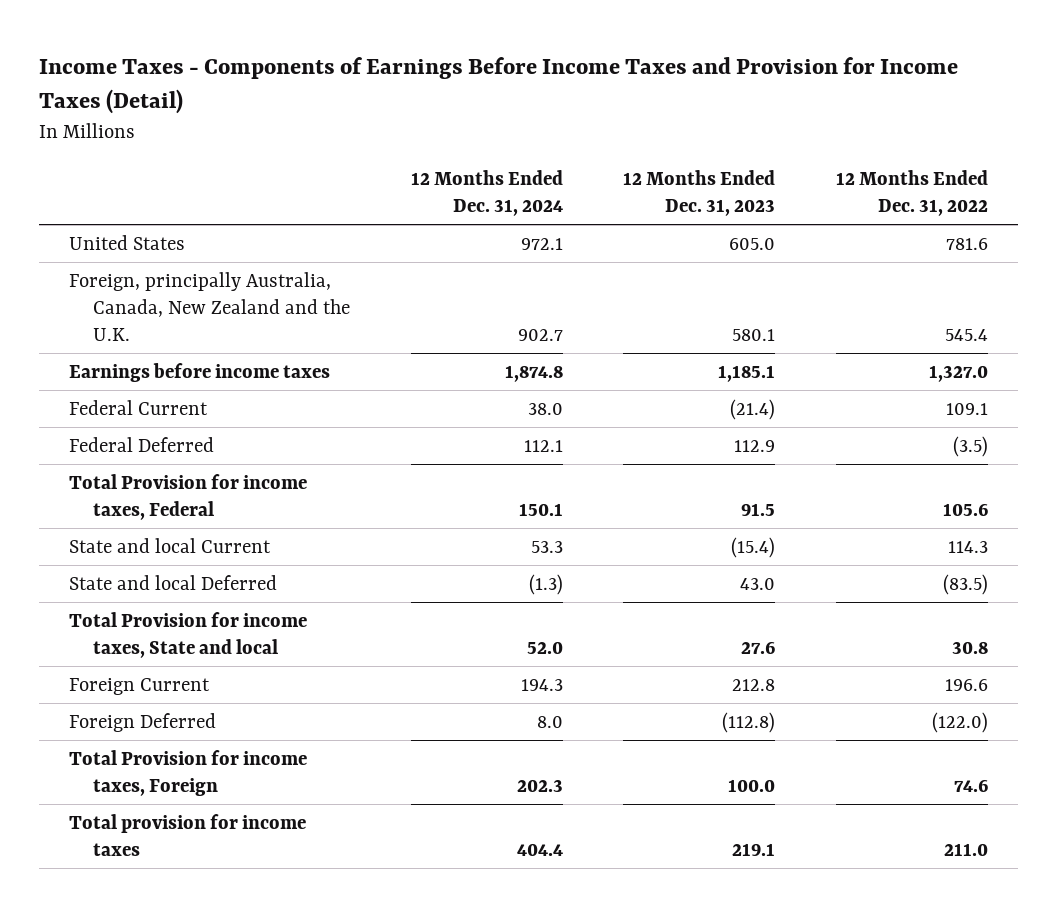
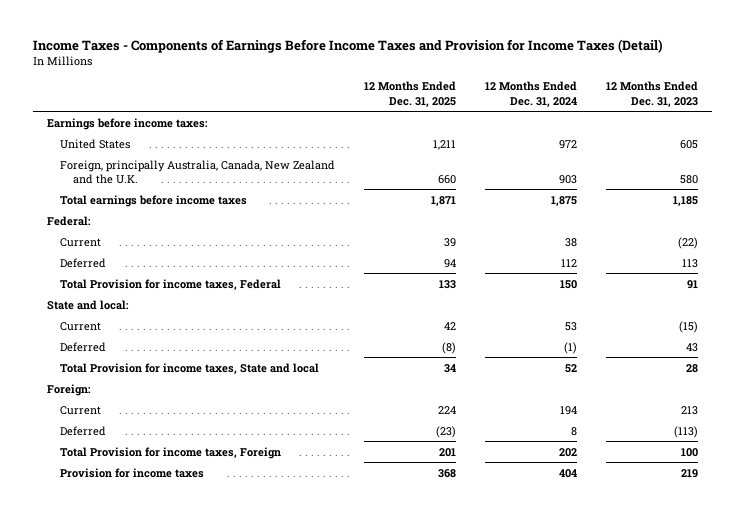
- | 12 Months Ended Dec. 31, 2024 | 12 Months Ended Dec. 31, 2023 | 12 Months Ended Dec. 31, 2022
+ | 12 Months Ended Dec. 31, 2025 | 12 Months Ended Dec. 31, 2024 | 12 Months Ended Dec. 31, 2023
- United States | 972.1 | 605.0 | 781.6
- Foreign, principally Australia, Canada, New Zealand and the U.K. | 902.7 | 580.1 | 545.4
- Earnings before income taxes | 1,874.8 | 1,185.1 | 1,327.0
- Federal Current | 38.0 | (21.4) | 109.1
- Federal Deferred | 112.1 | 112.9 | (3.5)
- Total Provision for income taxes, Federal | 150.1 | 91.5 | 105.6
- State and local Current | 53.3 | (15.4) | 114.3
- State and local Deferred | (1.3) | 43.0 | (83.5)
- Total Provision for income taxes, State and local | 52.0 | 27.6 | 30.8
- Foreign Current | 194.3 | 212.8 | 196.6
- Foreign Deferred | 8.0 | (112.8) | (122.0)
- Total Provision for income taxes, Foreign | 202.3 | 100.0 | 74.6
- Total provision for income taxes | 404.4 | 219.1 | 211.0
+ Earnings before income taxes:
+ United States | 1,211 | 972 | 605
+ Foreign, principally Australia, Canada, New Zealand and the U.K. | 660 | 903 | 580
+ Total earnings before income taxes | 1,871 | 1,875 | 1,185
+ Federal:
+ Current | 39 | 38 | (22)
+ Deferred | 94 | 112 | 113
+ Total Provision for income taxes, Federal | 133 | 150 | 91
+ State and local:
+ Current | 42 | 53 | (15)
+ Deferred | (8) | (1) | 43
+ Total Provision for income taxes, State and local | 34 | 52 | 28
+ Foreign:
+ Current | 224 | 194 | 213
+ Deferred | (23) | 8 | (113)
+ Total Provision for income taxes, Foreign | 201 | 202 | 100
+ Provision for income taxes | 368 | 404 | 219

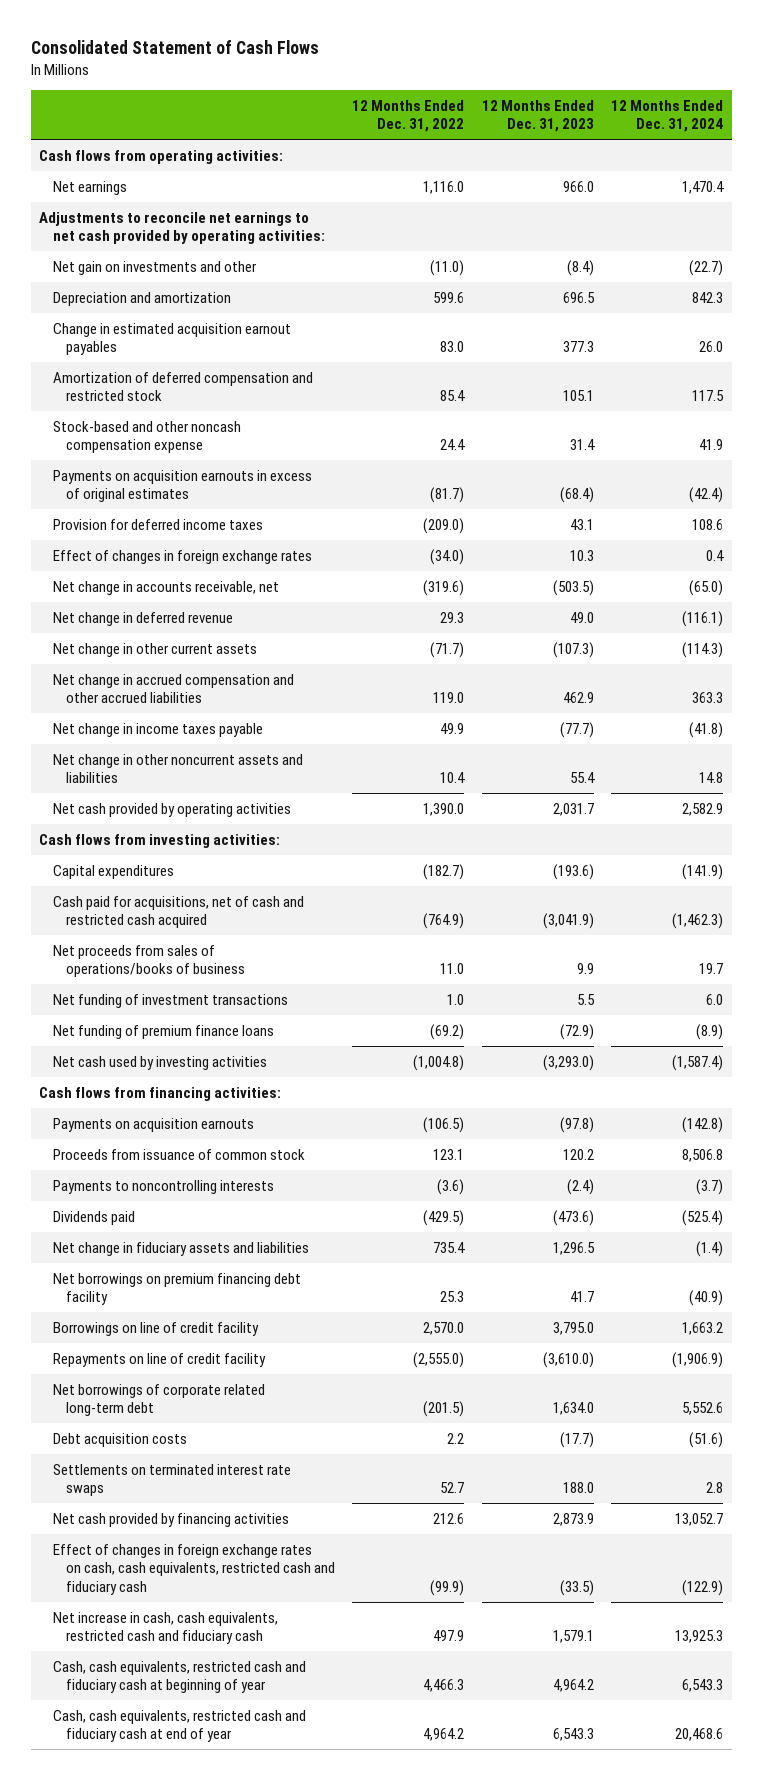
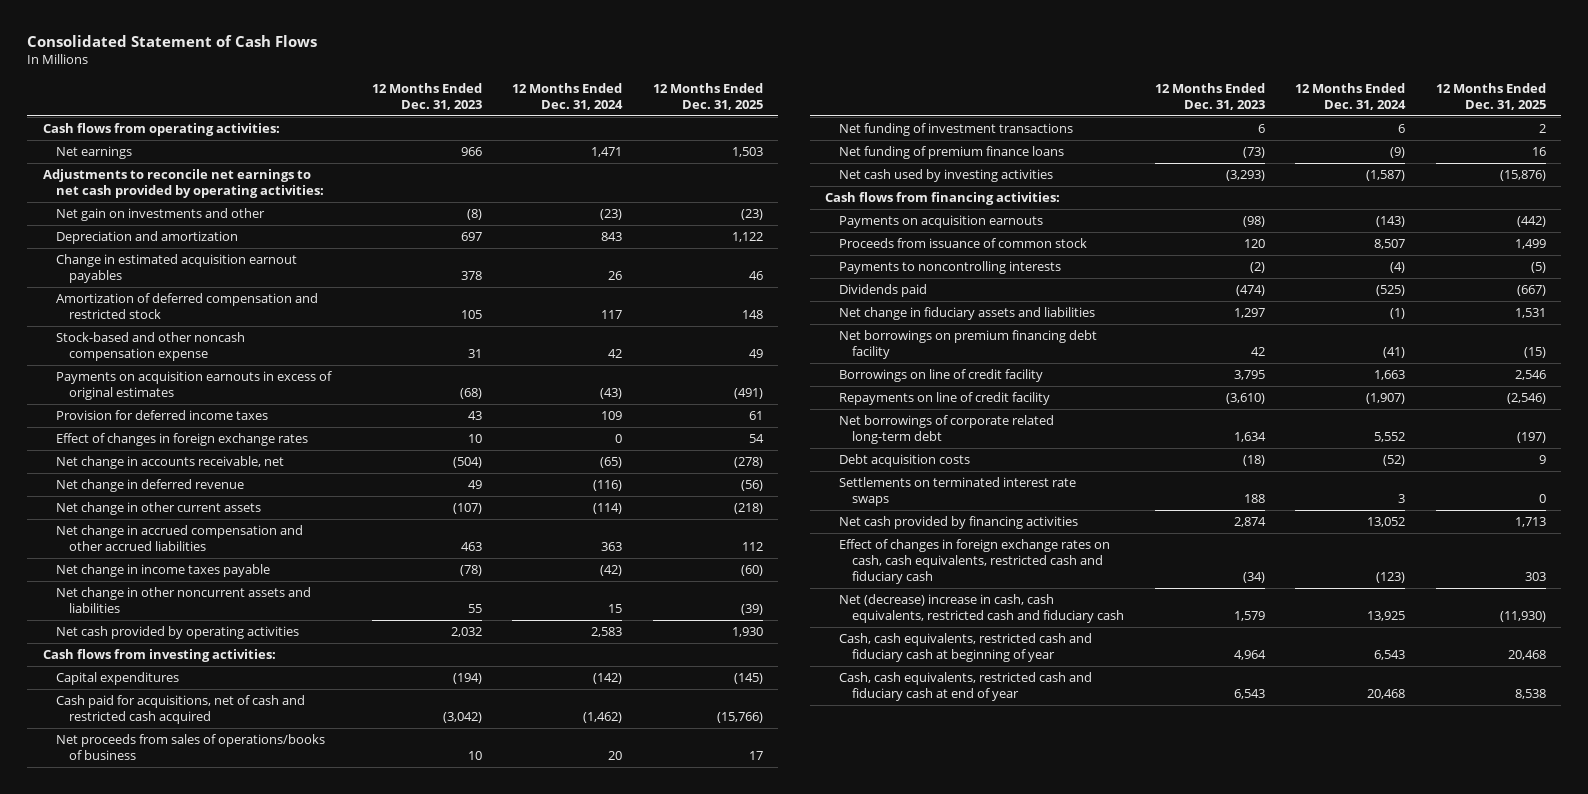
- | 12 Months Ended Dec. 31, 2022 | 12 Months Ended Dec. 31, 2023 | 12 Months Ended Dec. 31, 2024
+ | 12 Months Ended Dec. 31, 2023 | 12 Months Ended Dec. 31, 2024 | 12 Months Ended Dec. 31, 2025
- Net earnings | 1,116.0 | 966.0 | 1,470.4
+ Net earnings | 966 | 1,471 | 1,503
- Net gain on investments and other | (11.0) | (8.4) | (22.7)
- Depreciation and amortization | 599.6 | 696.5 | 842.3
- Change in estimated acquisition earnout payables | 83.0 | 377.3 | 26.0
- Amortization of deferred compensation and restricted stock | 85.4 | 105.1 | 117.5
- Stock-based and other noncash compensation expense | 24.4 | 31.4 | 41.9
- Payments on acquisition earnouts in excess of original estimates | (81.7) | (68.4) | (42.4)
- Provision for deferred income taxes | (209.0) | 43.1 | 108.6
- Effect of changes in foreign exchange rates | (34.0) | 10.3 | 0.4
- Net change in accounts receivable, net | (319.6) | (503.5) | (65.0)
- Net change in deferred revenue | 29.3 | 49.0 | (116.1)
- Net change in other current assets | (71.7) | (107.3) | (114.3)
- Net change in accrued compensation and other accrued liabilities | 119.0 | 462.9 | 363.3
- Net change in income taxes payable | 49.9 | (77.7) | (41.8)
- Net change in other noncurrent assets and liabilities | 10.4 | 55.4 | 14.8
- Net cash provided by operating activities | 1,390.0 | 2,031.7 | 2,582.9
+ Net gain on investments and other | (8) | (23) | (23)
+ Depreciation and amortization | 697 | 843 | 1,122
+ Change in estimated acquisition earnout payables | 378 | 26 | 46
+ Amortization of deferred compensation and restricted stock | 105 | 117 | 148
+ Stock-based and other noncash compensation expense | 31 | 42 | 49
+ Payments on acquisition earnouts in excess of original estimates | (68) | (43) | (491)
+ Provision for deferred income taxes | 43 | 109 | 61
+ Effect of changes in foreign exchange rates | 10 | 0 | 54
+ Net change in accounts receivable, net | (504) | (65) | (278)
+ Net change in deferred revenue | 49 | (116) | (56)
+ Net change in other current assets | (107) | (114) | (218)
+ Net change in accrued compensation and other accrued liabilities | 463 | 363 | 112
+ Net change in income taxes payable | (78) | (42) | (60)
+ Net change in other noncurrent assets and liabilities | 55 | 15 | (39)
+ Net cash provided by operating activities | 2,032 | 2,583 | 1,930
- Capital expenditures | (182.7) | (193.6) | (141.9)
- Cash paid for acquisitions, net of cash and restricted cash acquired | (764.9) | (3,041.9) | (1,462.3)
- Net proceeds from sales of operations/books of business | 11.0 | 9.9 | 19.7
- Net funding of investment transactions | 1.0 | 5.5 | 6.0
- Net funding of premium finance loans | (69.2) | (72.9) | (8.9)
- Net cash used by investing activities | (1,004.8) | (3,293.0) | (1,587.4)
+ Capital expenditures | (194) | (142) | (145)
+ Cash paid for acquisitions, net of cash and restricted cash acquired | (3,042) | (1,462) | (15,766)
+ Net proceeds from sales of operations/books of business | 10 | 20 | 17
+ Net funding of investment transactions | 6 | 6 | 2
+ Net funding of premium finance loans | (73) | (9) | 16
+ Net cash used by investing activities | (3,293) | (1,587) | (15,876)
- Payments on acquisition earnouts | (106.5) | (97.8) | (142.8)
- Proceeds from issuance of common stock | 123.1 | 120.2 | 8,506.8
- Payments to noncontrolling interests | (3.6) | (2.4) | (3.7)
- Dividends paid | (429.5) | (473.6) | (525.4)
- Net change in fiduciary assets and liabilities | 735.4 | 1,296.5 | (1.4)
- Net borrowings on premium financing debt facility | 25.3 | 41.7 | (40.9)
- Borrowings on line of credit facility | 2,570.0 | 3,795.0 | 1,663.2
- Repayments on line of credit facility | (2,555.0) | (3,610.0) | (1,906.9)
- Net borrowings of corporate related long-term debt | (201.5) | 1,634.0 | 5,552.6
- Debt acquisition costs | 2.2 | (17.7) | (51.6)
- Settlements on terminated interest rate swaps | 52.7 | 188.0 | 2.8
- Net cash provided by financing activities | 212.6 | 2,873.9 | 13,052.7
- Effect of changes in foreign exchange rates on cash, cash equivalents, restricted cash and fiduciary cash | (99.9) | (33.5) | (122.9)
- Net increase in cash, cash equivalents, restricted cash and fiduciary cash | 497.9 | 1,579.1 | 13,925.3
- Cash, cash equivalents, restricted cash and fiduciary cash at beginning of year | 4,466.3 | 4,964.2 | 6,543.3
- Cash, cash equivalents, restricted cash and fiduciary cash at end of year | 4,964.2 | 6,543.3 | 20,468.6
+ Payments on acquisition earnouts | (98) | (143) | (442)
+ Proceeds from issuance of common stock | 120 | 8,507 | 1,499
+ Payments to noncontrolling interests | (2) | (4) | (5)
+ Dividends paid | (474) | (525) | (667)
+ Net change in fiduciary assets and liabilities | 1,297 | (1) | 1,531
+ Net borrowings on premium financing debt facility | 42 | (41) | (15)
+ Borrowings on line of credit facility | 3,795 | 1,663 | 2,546
+ Repayments on line of credit facility | (3,610) | (1,907) | (2,546)
+ Net borrowings of corporate related long-term debt | 1,634 | 5,552 | (197)
+ Debt acquisition costs | (18) | (52) | 9
+ Settlements on terminated interest rate swaps | 188 | 3 | 0
+ Net cash provided by financing activities | 2,874 | 13,052 | 1,713
+ Effect of changes in foreign exchange rates on cash, cash equivalents, restricted cash and fiduciary cash | (34) | (123) | 303
+ Net (decrease) increase in cash, cash equivalents, restricted cash and fiduciary cash | 1,579 | 13,925 | (11,930)
+ Cash, cash equivalents, restricted cash and fiduciary cash at beginning of year | 4,964 | 6,543 | 20,468
+ Cash, cash equivalents, restricted cash and fiduciary cash at end of year | 6,543 | 20,468 | 8,538

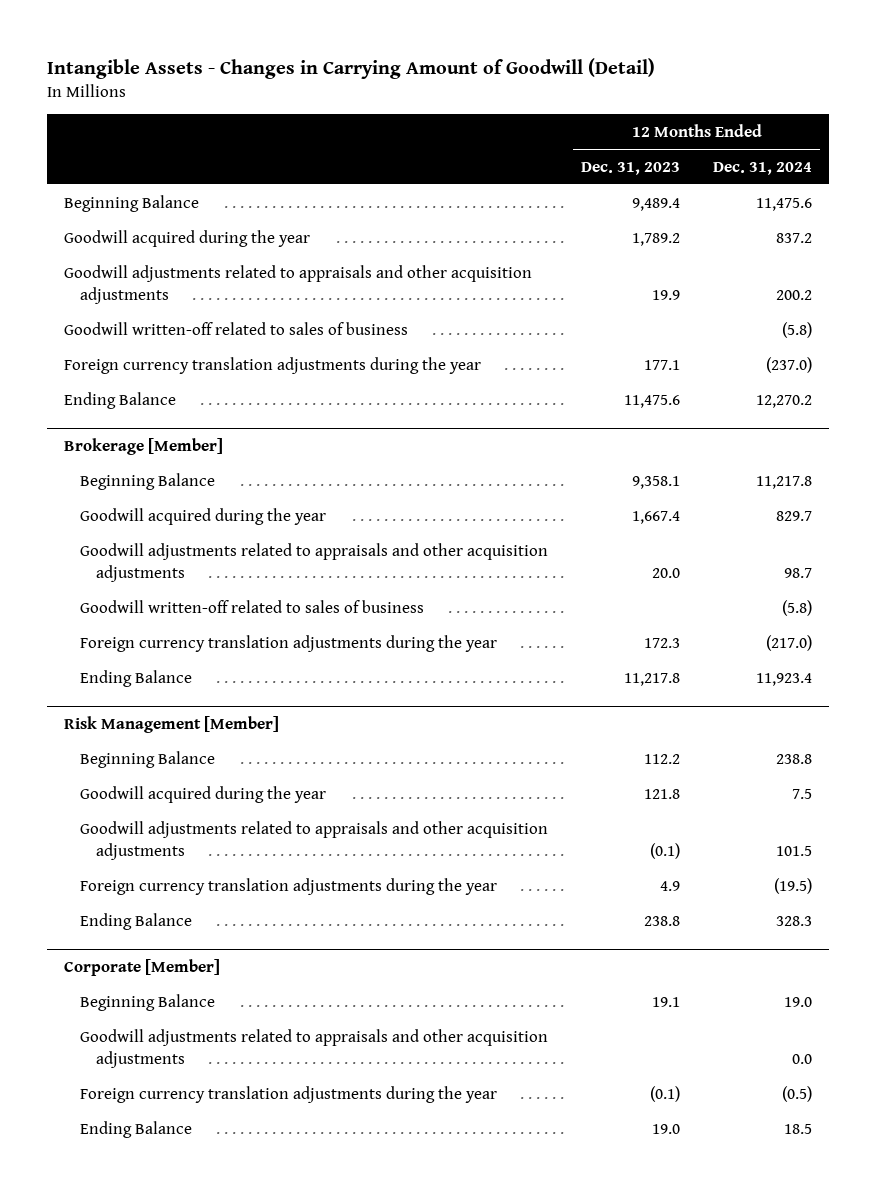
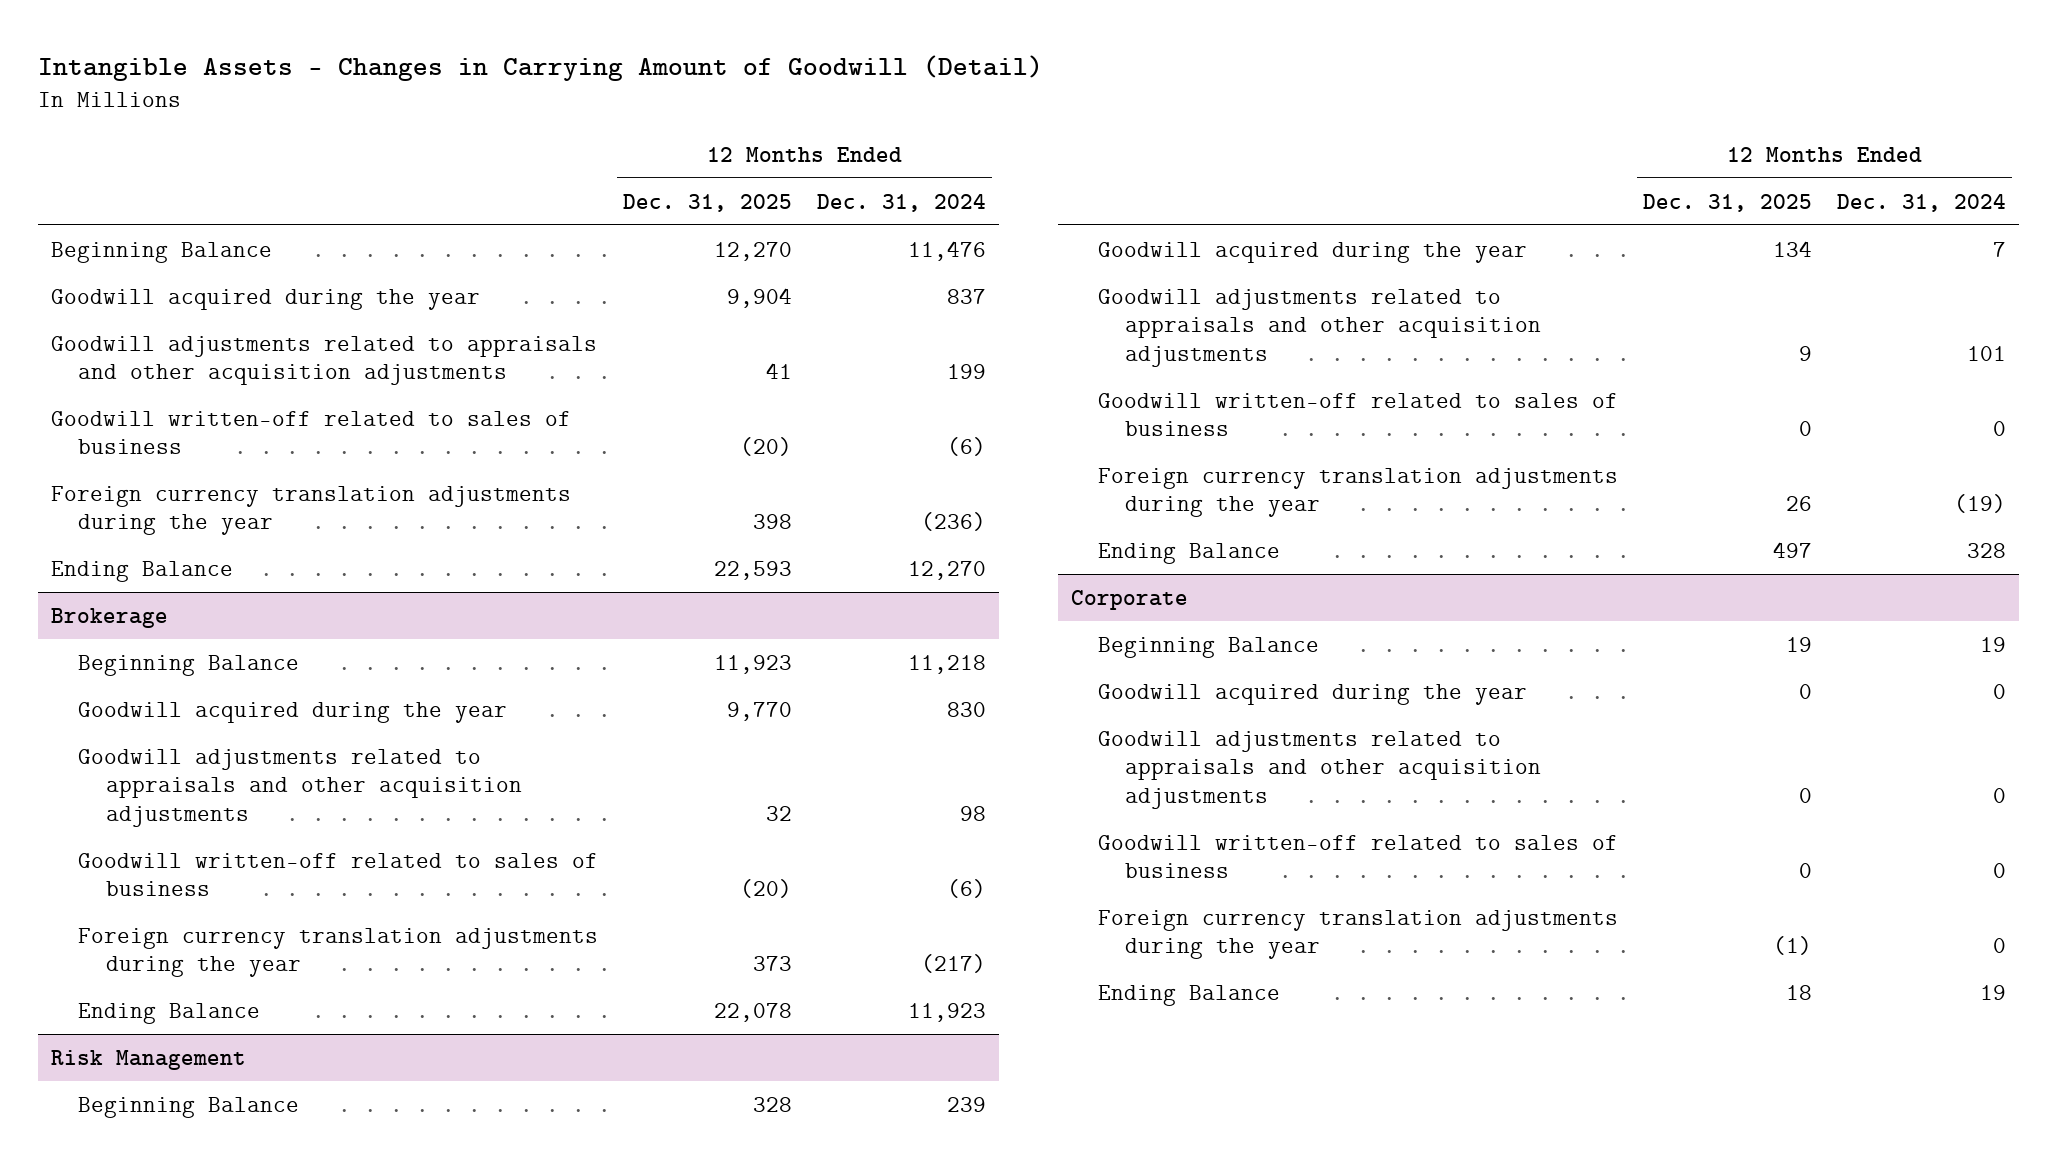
- | 12 Months Ended Dec. 31, 2023 | 12 Months Ended Dec. 31, 2024
+ | 12 Months Ended Dec. 31, 2025 | 12 Months Ended Dec. 31, 2024
- Beginning Balance | 9,489.4 | 11,475.6
- Goodwill acquired during the year | 1,789.2 | 837.2
- Goodwill adjustments related to appraisals and other acquisition adjustments | 19.9 | 200.2
- Goodwill written-off related to sales of business | | (5.8)
- Foreign currency translation adjustments during the year | 177.1 | (237.0)
- Ending Balance | 11,475.6 | 12,270.2
- Brokerage [Member]
- Beginning Balance | 9,358.1 | 11,217.8
- Goodwill acquired during the year | 1,667.4 | 829.7
- Goodwill adjustments related to appraisals and other acquisition adjustments | 20.0 | 98.7
- Goodwill written-off related to sales of business | | (5.8)
- Foreign currency translation adjustments during the year | 172.3 | (217.0)
- Ending Balance | 11,217.8 | 11,923.4
- Risk Management [Member]
- Beginning Balance | 112.2 | 238.8
- Goodwill acquired during the year | 121.8 | 7.5
- Goodwill adjustments related to appraisals and other acquisition adjustments | (0.1) | 101.5
- Foreign currency translation adjustments during the year | 4.9 | (19.5)
- Ending Balance | 238.8 | 328.3
- Corporate [Member]
- Beginning Balance | 19.1 | 19.0
- Goodwill adjustments related to appraisals and other acquisition adjustments | | 0.0
- Foreign currency translation adjustments during the year | (0.1) | (0.5)
- Ending Balance | 19.0 | 18.5
+ Beginning Balance | 12,270 | 11,476
+ Goodwill acquired during the year | 9,904 | 837
+ Goodwill adjustments related to appraisals and other acquisition adjustments | 41 | 199
+ Goodwill written-off related to sales of business | (20) | (6)
+ Foreign currency translation adjustments during the year | 398 | (236)
+ Ending Balance | 22,593 | 12,270
+ Brokerage
+ Beginning Balance | 11,923 | 11,218
+ Goodwill acquired during the year | 9,770 | 830
+ Goodwill adjustments related to appraisals and other acquisition adjustments | 32 | 98
+ Goodwill written-off related to sales of business | (20) | (6)
+ Foreign currency translation adjustments during the year | 373 | (217)
+ Ending Balance | 22,078 | 11,923
+ Risk Management
+ Beginning Balance | 328 | 239
+ Goodwill acquired during the year | 134 | 7
+ Goodwill adjustments related to appraisals and other acquisition adjustments | 9 | 101
+ Goodwill written-off related to sales of business | 0 | 0
+ Foreign currency translation adjustments during the year | 26 | (19)
+ Ending Balance | 497 | 328
+ Corporate
+ Beginning Balance | 19 | 19
+ Goodwill acquired during the year | 0 | 0
+ Goodwill adjustments related to appraisals and other acquisition adjustments | 0 | 0
+ Goodwill written-off related to sales of business | 0 | 0
+ Foreign currency translation adjustments during the year | (1) | 0
+ Ending Balance | 18 | 19

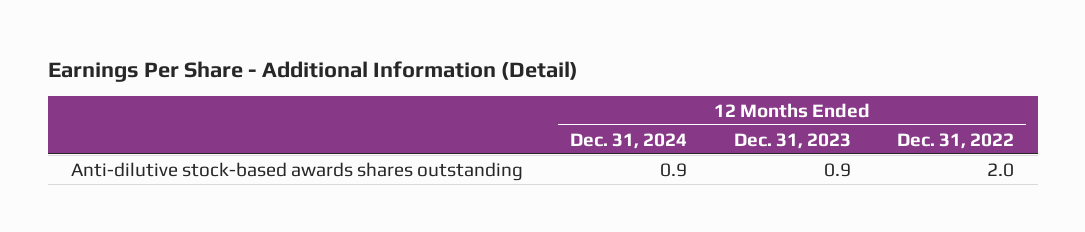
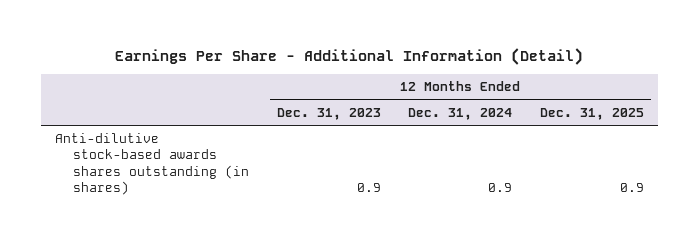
- | 12 Months Ended Dec. 31, 2024 | 12 Months Ended Dec. 31, 2023 | 12 Months Ended Dec. 31, 2022
+ | 12 Months Ended Dec. 31, 2023 | 12 Months Ended Dec. 31, 2024 | 12 Months Ended Dec. 31, 2025
- Anti-dilutive stock-based awards shares outstanding | 0.9 | 0.9 | 2.0
+ Anti-dilutive stock-based awards shares outstanding (in shares) | 0.9 | 0.9 | 0.9

